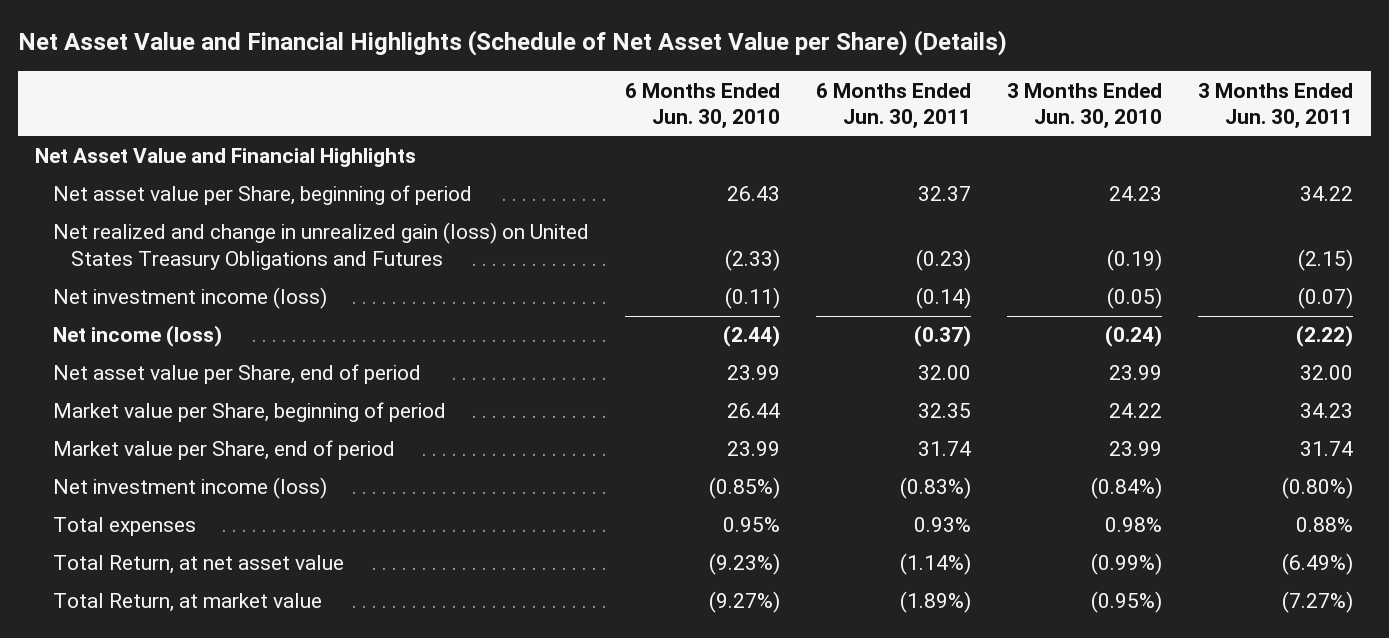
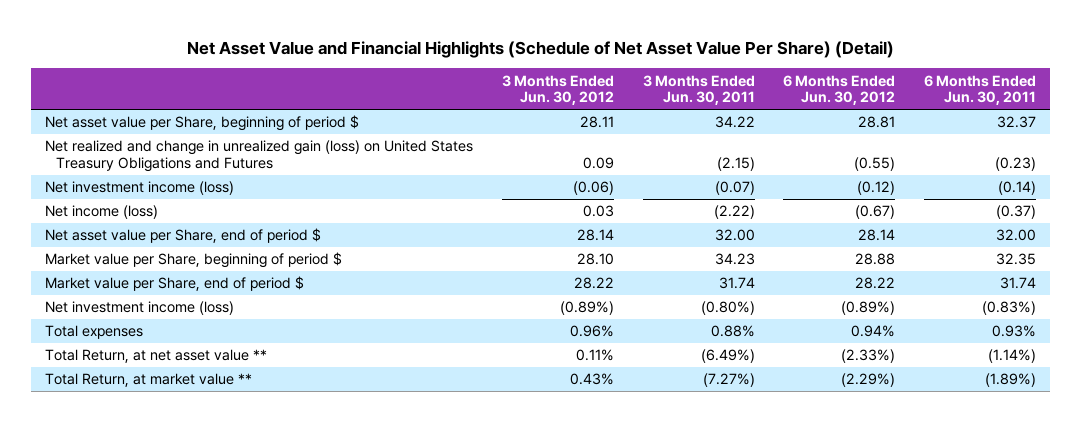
- Net Asset Value and Financial Highlights (Schedule of Net Asset Value per Share) (Details)
+ Net Asset Value and Financial Highlights (Schedule of Net Asset Value Per Share) (Detail)
- | 6 Months Ended Jun. 30, 2010 | 6 Months Ended Jun. 30, 2011 | 3 Months Ended Jun. 30, 2010 | 3 Months Ended Jun. 30, 2011
+ | 3 Months Ended Jun. 30, 2012 | 3 Months Ended Jun. 30, 2011 | 6 Months Ended Jun. 30, 2012 | 6 Months Ended Jun. 30, 2011
- Net Asset Value and Financial Highlights
- Net asset value per Share, beginning of period | 26.43 | 32.37 | 24.23 | 34.22
+ Net asset value per Share, beginning of period $ | 28.11 | 34.22 | 28.81 | 32.37
- Net asset value per Share, end of period | 23.99 | 32.00 | 23.99 | 32.00
- Market value per Share, beginning of period | 26.44 | 32.35 | 24.22 | 34.23
- Market value per Share, end of period | 23.99 | 31.74 | 23.99 | 31.74
+ Net asset value per Share, end of period $ | 28.14 | 32.00 | 28.14 | 32.00
+ Market value per Share, beginning of period $ | 28.10 | 34.23 | 28.88 | 32.35
+ Market value per Share, end of period $ | 28.22 | 31.74 | 28.22 | 31.74
- Total Return, at net asset value | (9.23%) | (1.14%) | (0.99%) | (6.49%)
- Total Return, at market value | (9.27%) | (1.89%) | (0.95%) | (7.27%)
+ Total Return, at net asset value ** | 0.11% | (6.49%) | (2.33%) | (1.14%)
+ Total Return, at market value ** | 0.43% | (7.27%) | (2.29%) | (1.89%)

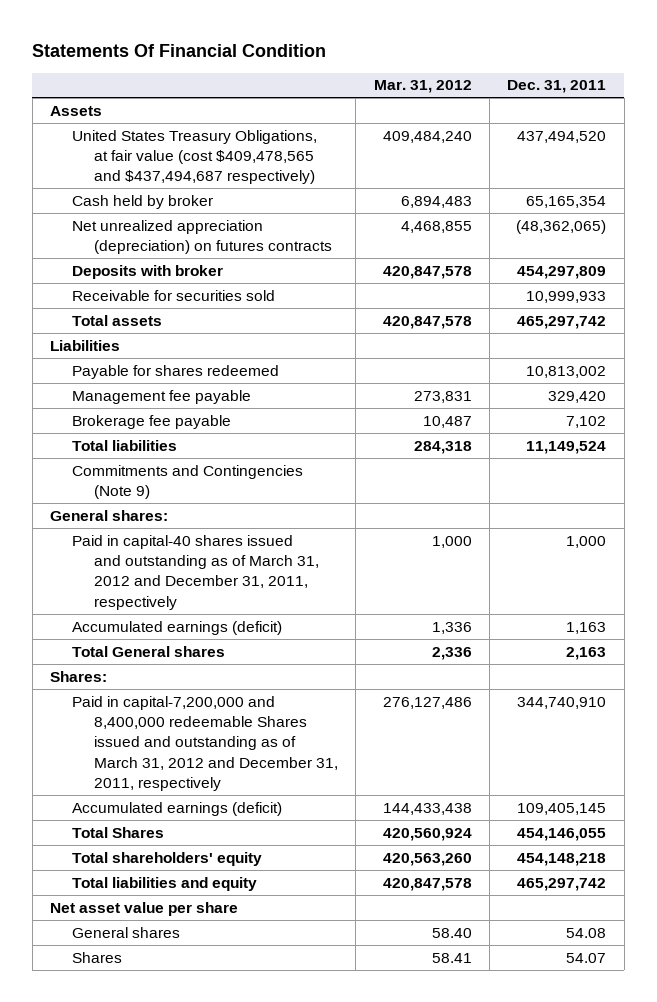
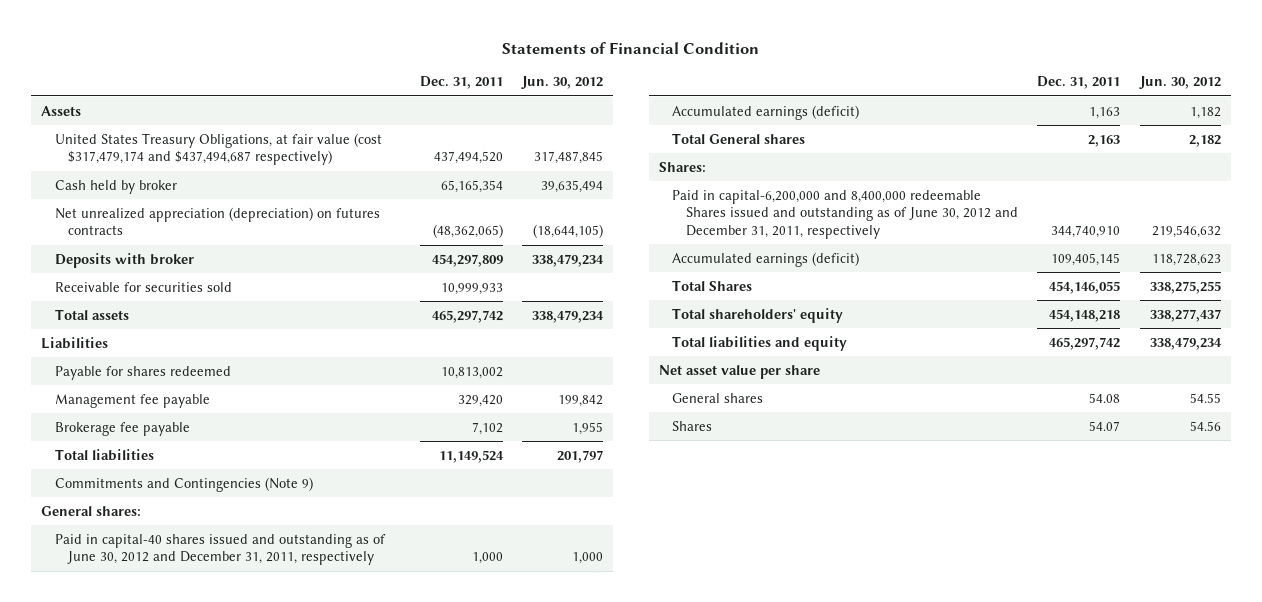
- Statements Of Financial Condition
+ Statements of Financial Condition
- | Mar. 31, 2012 | Dec. 31, 2011
+ | Dec. 31, 2011 | Jun. 30, 2012
- United States Treasury Obligations, at fair value (cost $409,478,565 and $437,494,687 respectively) | 409,484,240 | 437,494,520
+ United States Treasury Obligations, at fair value (cost $317,479,174 and $437,494,687 respectively) | 437,494,520 | 317,487,845
- Paid in capital-40 shares issued and outstanding as of March 31, 2012 and December 31, 2011, respectively | 1,000 | 1,000
+ Paid in capital-40 shares issued and outstanding as of June 30, 2012 and December 31, 2011, respectively | 1,000 | 1,000
- Paid in capital-7,200,000 and 8,400,000 redeemable Shares issued and outstanding as of March 31, 2012 and December 31, 2011, respectively | 276,127,486 | 344,740,910
+ Paid in capital-6,200,000 and 8,400,000 redeemable Shares issued and outstanding as of June 30, 2012 and December 31, 2011, respectively | 344,740,910 | 219,546,632

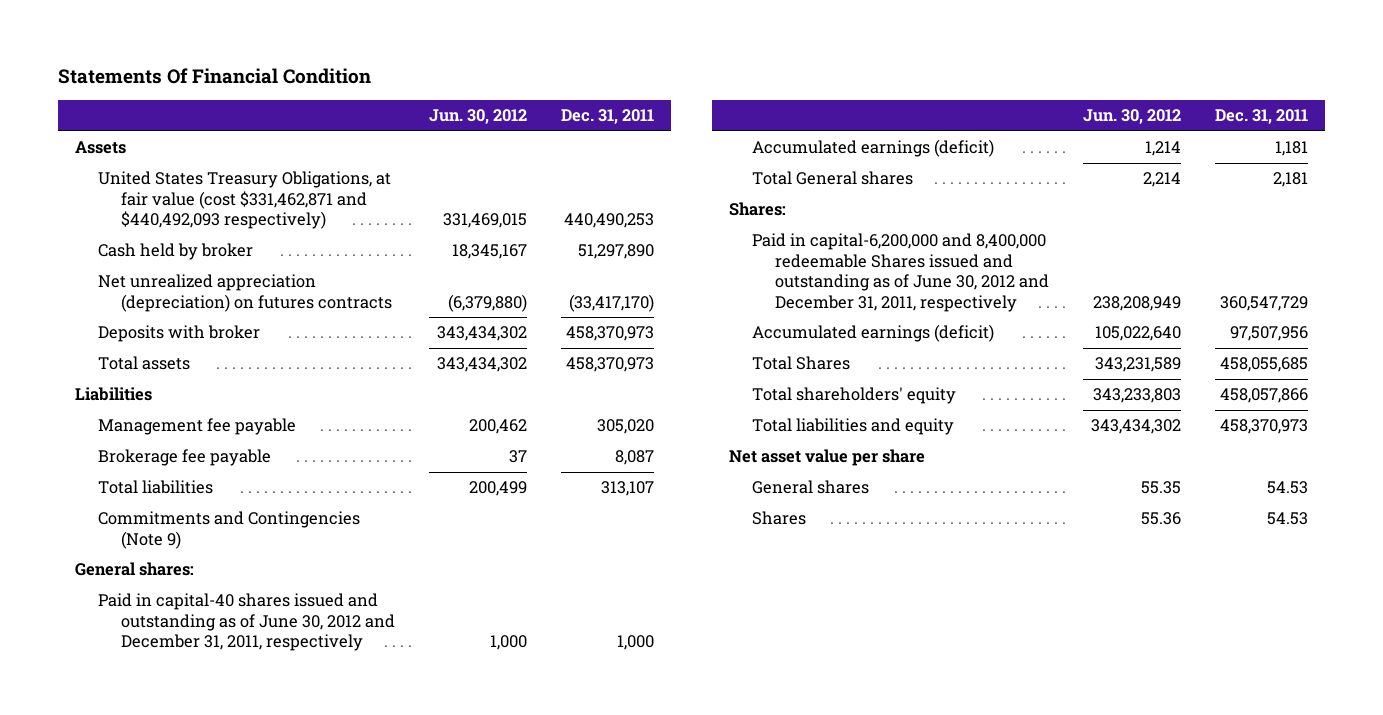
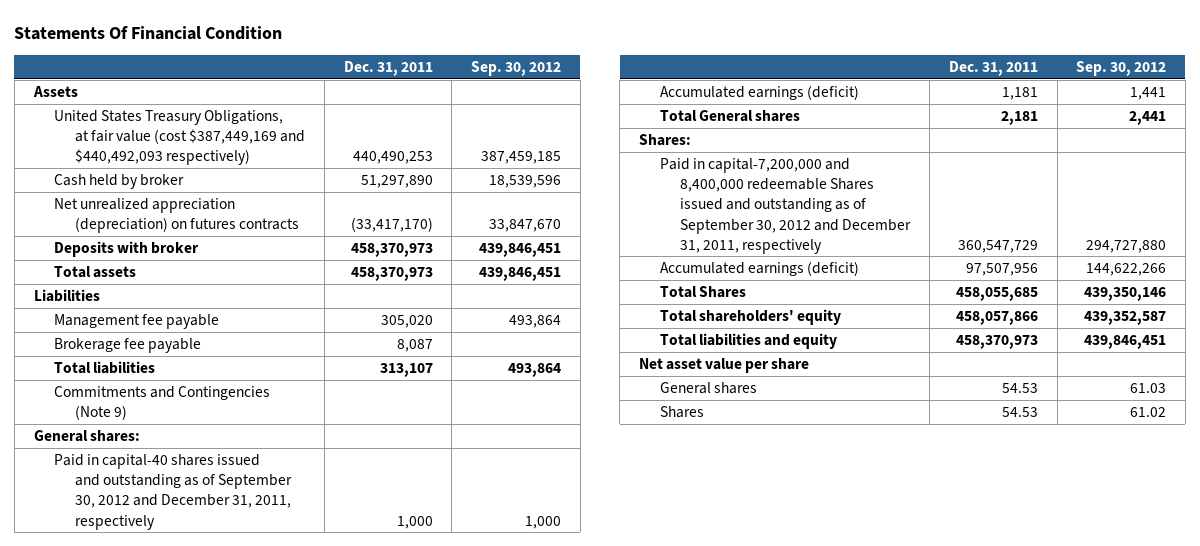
- | Jun. 30, 2012 | Dec. 31, 2011
+ | Dec. 31, 2011 | Sep. 30, 2012
- United States Treasury Obligations, at fair value (cost $331,462,871 and $440,492,093 respectively) | 331,469,015 | 440,490,253
+ United States Treasury Obligations, at fair value (cost $387,449,169 and $440,492,093 respectively) | 440,490,253 | 387,459,185
- Paid in capital-40 shares issued and outstanding as of June 30, 2012 and December 31, 2011, respectively | 1,000 | 1,000
+ Paid in capital-40 shares issued and outstanding as of September 30, 2012 and December 31, 2011, respectively | 1,000 | 1,000
- Paid in capital-6,200,000 and 8,400,000 redeemable Shares issued and outstanding as of June 30, 2012 and December 31, 2011, respectively | 238,208,949 | 360,547,729
+ Paid in capital-7,200,000 and 8,400,000 redeemable Shares issued and outstanding as of September 30, 2012 and December 31, 2011, respectively | 360,547,729 | 294,727,880

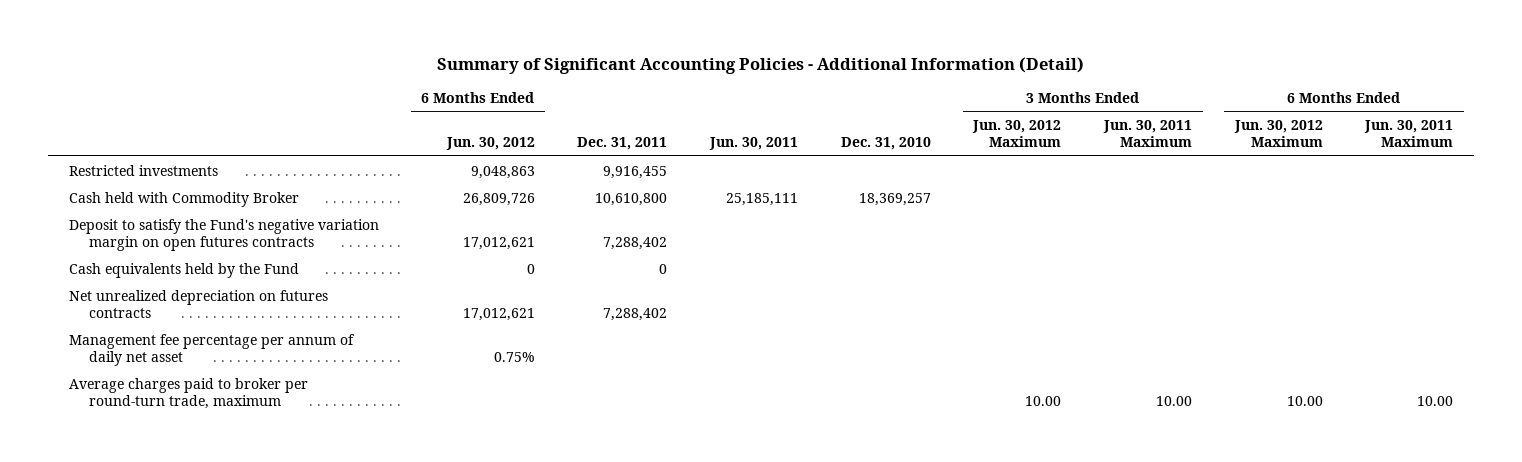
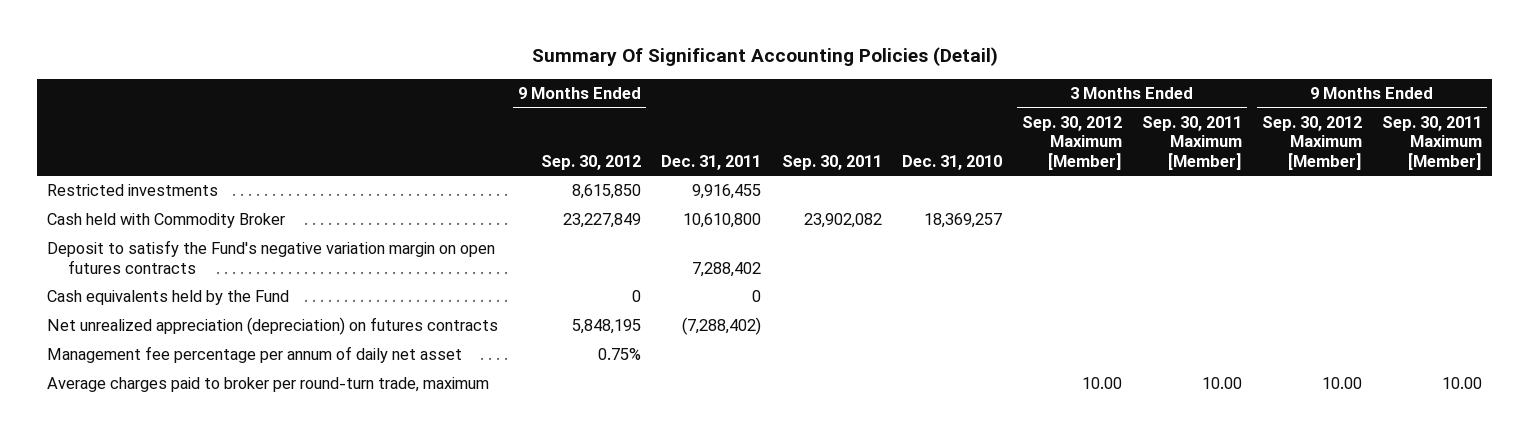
- Summary of Significant Accounting Policies - Additional Information (Detail)
+ Summary Of Significant Accounting Policies (Detail)
- | 6 Months Ended Jun. 30, 2012 | Dec. 31, 2011 | Jun. 30, 2011 | Dec. 31, 2010 | 3 Months Ended Jun. 30, 2012 Maximum | 3 Months Ended Jun. 30, 2011 Maximum | 6 Months Ended Jun. 30, 2012 Maximum | 6 Months Ended Jun. 30, 2011 Maximum
+ | 9 Months Ended Sep. 30, 2012 | Dec. 31, 2011 | Sep. 30, 2011 | Dec. 31, 2010 | 3 Months Ended Sep. 30, 2012 Maximum [Member] | 3 Months Ended Sep. 30, 2011 Maximum [Member] | 9 Months Ended Sep. 30, 2012 Maximum [Member] | 9 Months Ended Sep. 30, 2011 Maximum [Member]
- Net unrealized depreciation on futures contracts | 17,012,621 | 7,288,402 | | | | | |
+ Net unrealized appreciation (depreciation) on futures contracts | 5,848,195 | (7,288,402) | | | | | |

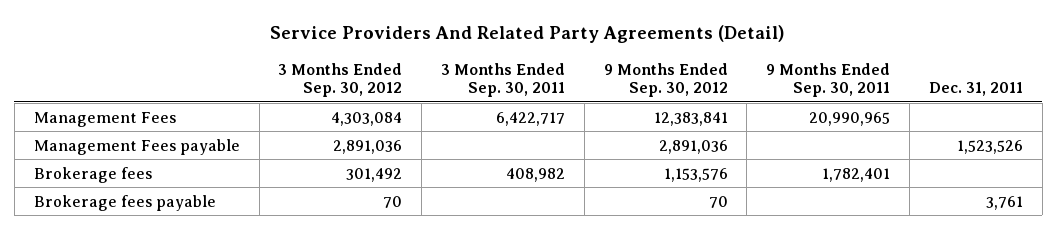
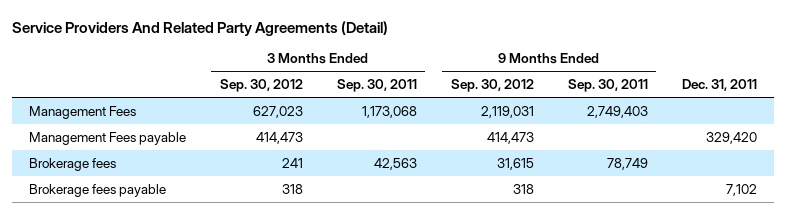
- Management Fees | 4,303,084 | 6,422,717 | 12,383,841 | 20,990,965 |
- Management Fees payable | 2,891,036 | | 2,891,036 | | 1,523,526
- Brokerage fees | 301,492 | 408,982 | 1,153,576 | 1,782,401 |
- Brokerage fees payable | 70 | | 70 | | 3,761
+ Management Fees | 627,023 | 1,173,068 | 2,119,031 | 2,749,403 |
+ Management Fees payable | 414,473 | | 414,473 | | 329,420
+ Brokerage fees | 241 | 42,563 | 31,615 | 78,749 |
+ Brokerage fees payable | 318 | | 318 | | 7,102

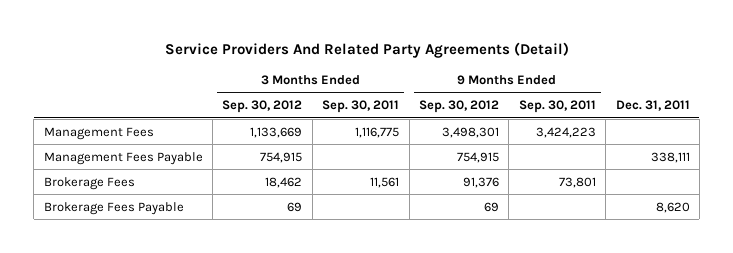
- Management Fees | 627,023 | 1,173,068 | 2,119,031 | 2,749,403 |
- Management Fees payable | 414,473 | | 414,473 | | 329,420
- Brokerage fees | 241 | 42,563 | 31,615 | 78,749 |
- Brokerage fees payable | 318 | | 318 | | 7,102
+ Management Fees | 1,133,669 | 1,116,775 | 3,498,301 | 3,424,223 |
+ Management Fees Payable | 754,915 | | 754,915 | | 338,111
+ Brokerage Fees | 18,462 | 11,561 | 91,376 | 73,801 |
+ Brokerage Fees Payable | 69 | | 69 | | 8,620

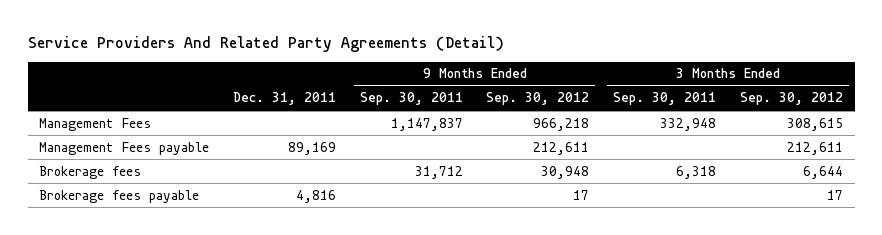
- | 3 Months Ended Sep. 30, 2012 | 3 Months Ended Sep. 30, 2011 | 9 Months Ended Sep. 30, 2012 | 9 Months Ended Sep. 30, 2011 | Dec. 31, 2011
+ | Dec. 31, 2011 | 9 Months Ended Sep. 30, 2011 | 9 Months Ended Sep. 30, 2012 | 3 Months Ended Sep. 30, 2011 | 3 Months Ended Sep. 30, 2012
- Management Fees | 1,133,669 | 1,116,775 | 3,498,301 | 3,424,223 |
- Management Fees Payable | 754,915 | | 754,915 | | 338,111
- Brokerage Fees | 18,462 | 11,561 | 91,376 | 73,801 |
- Brokerage Fees Payable | 69 | | 69 | | 8,620
+ Management Fees | | 1,147,837 | 966,218 | 332,948 | 308,615
+ Management Fees payable | 89,169 | | 212,611 | | 212,611
+ Brokerage fees | | 31,712 | 30,948 | 6,318 | 6,644
+ Brokerage fees payable | 4,816 | | 17 | | 17

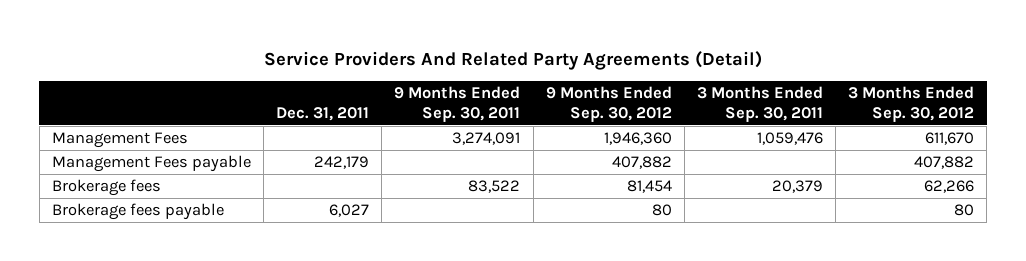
- Management Fees | | 1,147,837 | 966,218 | 332,948 | 308,615
- Management Fees payable | 89,169 | | 212,611 | | 212,611
- Brokerage fees | | 31,712 | 30,948 | 6,318 | 6,644
- Brokerage fees payable | 4,816 | | 17 | | 17
+ Management Fees | | 3,274,091 | 1,946,360 | 1,059,476 | 611,670
+ Management Fees payable | 242,179 | | 407,882 | | 407,882
+ Brokerage fees | | 83,522 | 81,454 | 20,379 | 62,266
+ Brokerage fees payable | 6,027 | | 80 | | 80

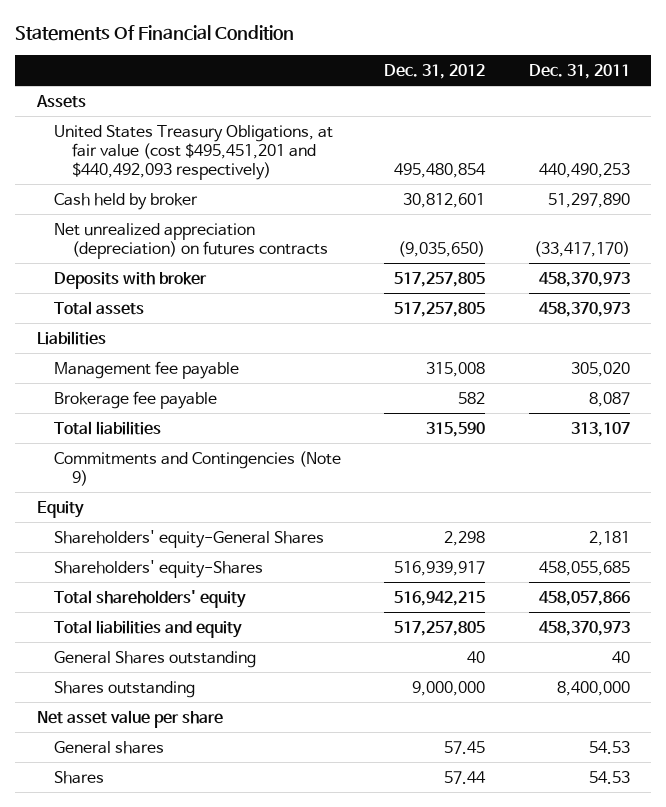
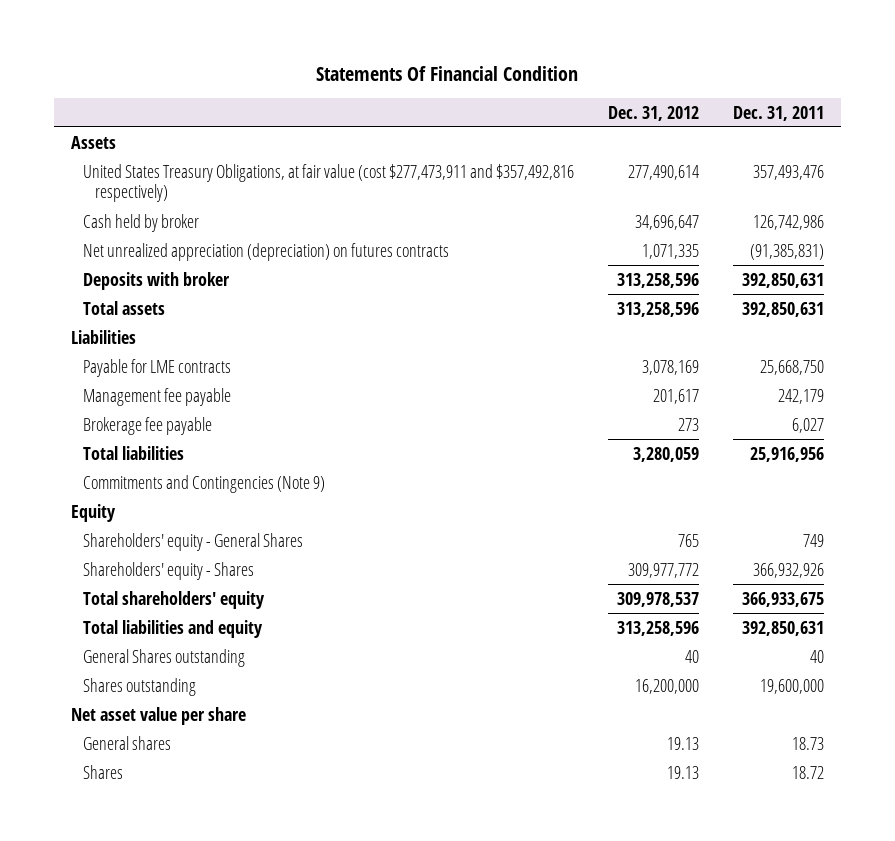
- United States Treasury Obligations, at fair value (cost $495,451,201 and $440,492,093 respectively) | 495,480,854 | 440,490,253
- Cash held by broker | 30,812,601 | 51,297,890
- Net unrealized appreciation (depreciation) on futures contracts | (9,035,650) | (33,417,170)
- Deposits with broker | 517,257,805 | 458,370,973
- Total assets | 517,257,805 | 458,370,973
+ United States Treasury Obligations, at fair value (cost $277,473,911 and $357,492,816 respectively) | 277,490,614 | 357,493,476
+ Cash held by broker | 34,696,647 | 126,742,986
+ Net unrealized appreciation (depreciation) on futures contracts | 1,071,335 | (91,385,831)
+ Deposits with broker | 313,258,596 | 392,850,631
+ Total assets | 313,258,596 | 392,850,631
- Management fee payable | 315,008 | 305,020
- Brokerage fee payable | 582 | 8,087
- Total liabilities | 315,590 | 313,107
+ Payable for LME contracts | 3,078,169 | 25,668,750
+ Management fee payable | 201,617 | 242,179
+ Brokerage fee payable | 273 | 6,027
+ Total liabilities | 3,280,059 | 25,916,956
- Shareholders' equity-General Shares | 2,298 | 2,181
- Shareholders' equity-Shares | 516,939,917 | 458,055,685
- Total shareholders' equity | 516,942,215 | 458,057,866
- Total liabilities and equity | 517,257,805 | 458,370,973
+ Shareholders' equity - General Shares | 765 | 749
+ Shareholders' equity - Shares | 309,977,772 | 366,932,926
+ Total shareholders' equity | 309,978,537 | 366,933,675
+ Total liabilities and equity | 313,258,596 | 392,850,631
- Shares outstanding | 9,000,000 | 8,400,000
+ Shares outstanding | 16,200,000 | 19,600,000
- General shares | 57.45 | 54.53
- Shares | 57.44 | 54.53
+ General shares | 19.13 | 18.73
+ Shares | 19.13 | 18.72

